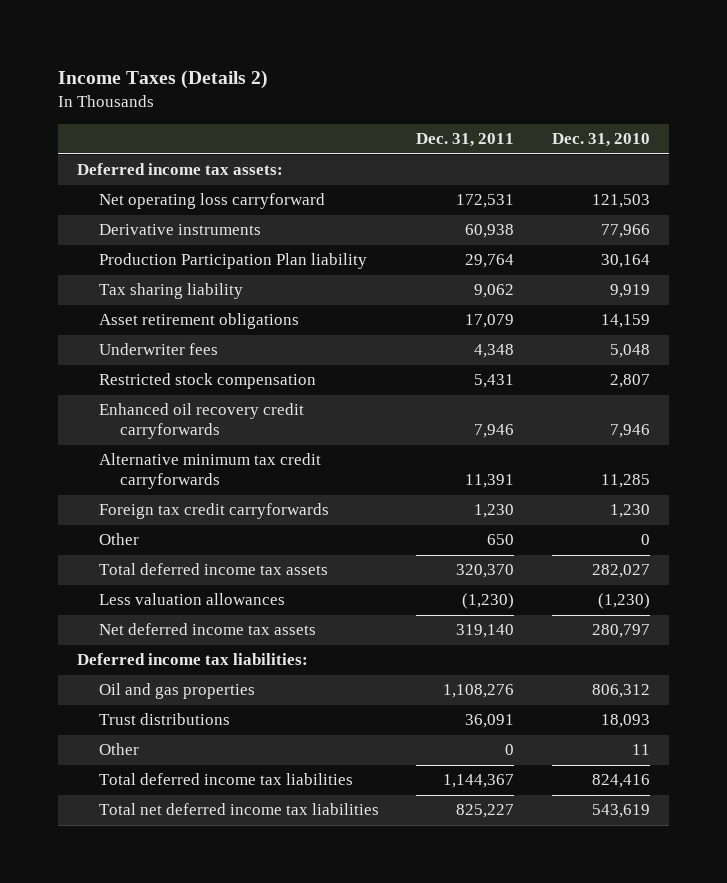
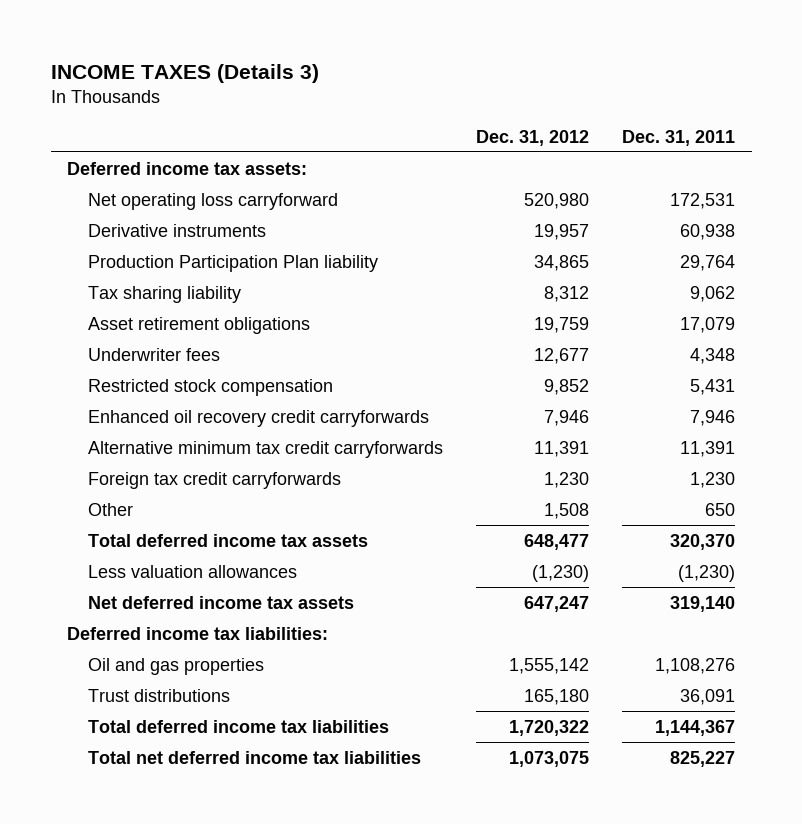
- Income Taxes (Details 2)
+ INCOME TAXES (Details 3)
- | Dec. 31, 2011 | Dec. 31, 2010
+ | Dec. 31, 2012 | Dec. 31, 2011
- Other | 0 | 11

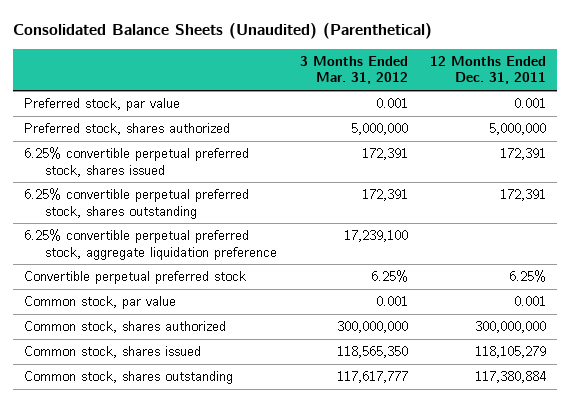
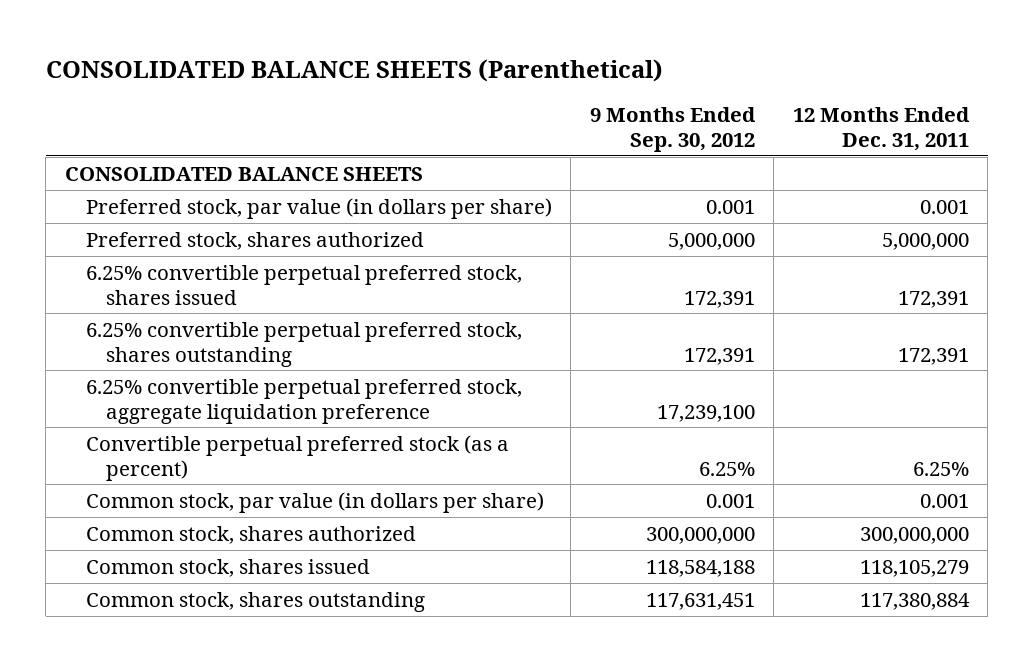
- Consolidated Balance Sheets (Unaudited) (Parenthetical)
+ CONSOLIDATED BALANCE SHEETS (Parenthetical)
- | 3 Months Ended Mar. 31, 2012 | 12 Months Ended Dec. 31, 2011
+ | 9 Months Ended Sep. 30, 2012 | 12 Months Ended Dec. 31, 2011
- Preferred stock, par value | 0.001 | 0.001
+ CONSOLIDATED BALANCE SHEETS
+ Preferred stock, par value (in dollars per share) | 0.001 | 0.001
- Convertible perpetual preferred stock | 6.25% | 6.25%
- Common stock, par value | 0.001 | 0.001
+ Convertible perpetual preferred stock (as a percent) | 6.25% | 6.25%
+ Common stock, par value (in dollars per share) | 0.001 | 0.001

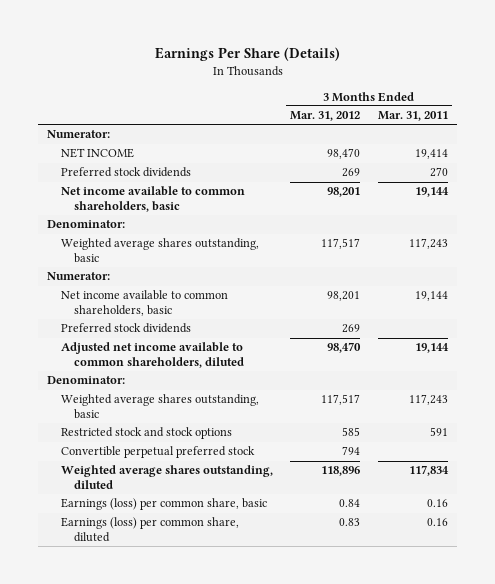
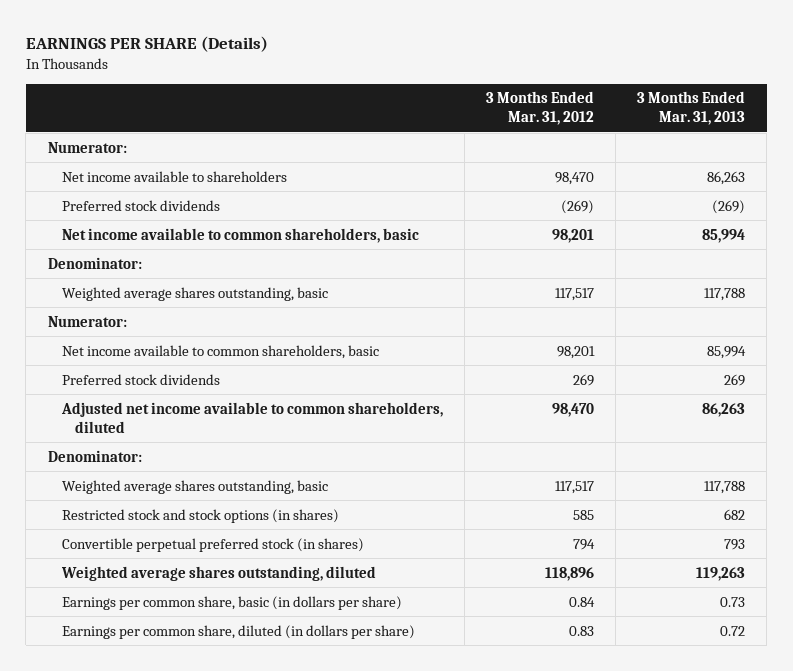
- Earnings Per Share (Details)
+ EARNINGS PER SHARE (Details)
- | 3 Months Ended Mar. 31, 2012 | 3 Months Ended Mar. 31, 2011
+ | 3 Months Ended Mar. 31, 2012 | 3 Months Ended Mar. 31, 2013
- NET INCOME | 98,470 | 19,414
- Preferred stock dividends | 269 | 270
+ Net income available to shareholders | 98,470 | 86,263
+ Preferred stock dividends | (269) | (269)
- Restricted stock and stock options | 585 | 591
- Convertible perpetual preferred stock | 794 |
+ Restricted stock and stock options (in shares) | 585 | 682
+ Convertible perpetual preferred stock (in shares) | 794 | 793
- Earnings (loss) per common share, basic | 0.84 | 0.16
- Earnings (loss) per common share, diluted | 0.83 | 0.16
+ Earnings per common share, basic (in dollars per share) | 0.84 | 0.73
+ Earnings per common share, diluted (in dollars per share) | 0.83 | 0.72

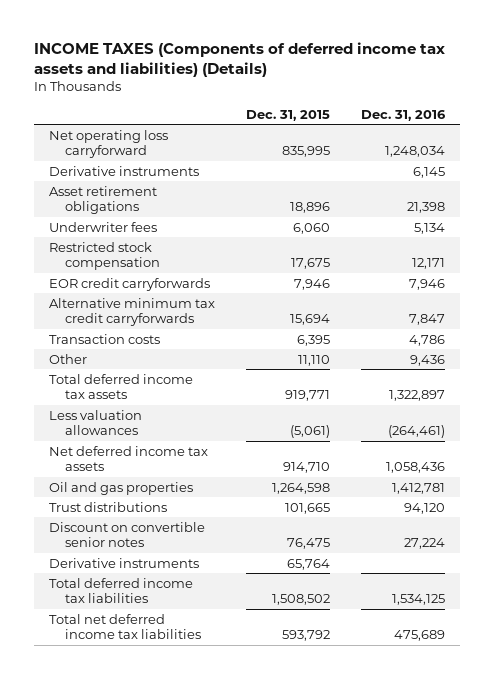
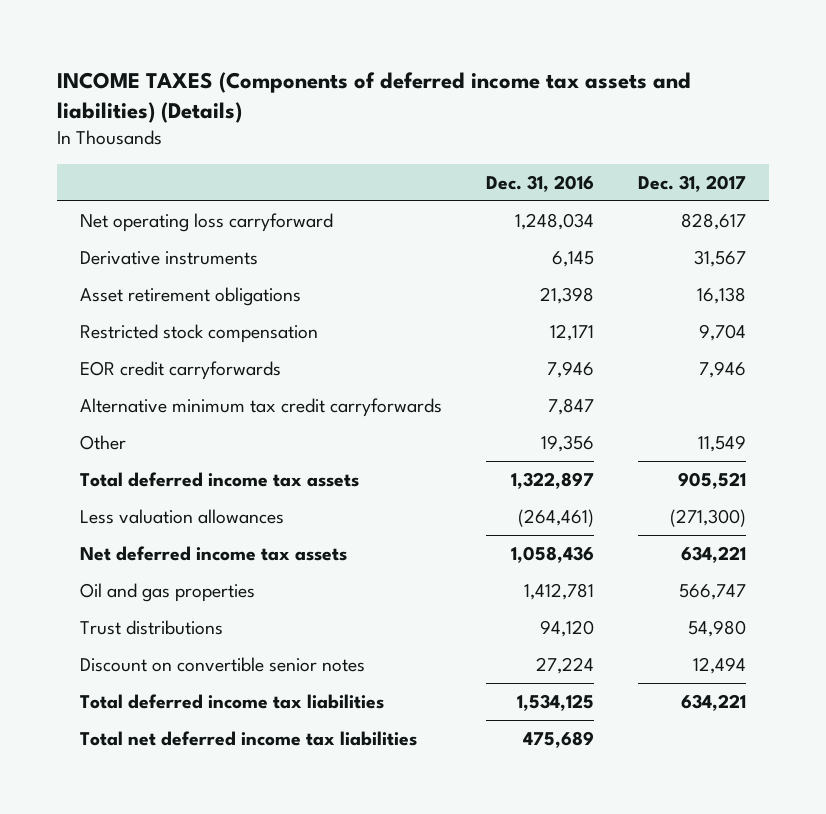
- | Dec. 31, 2015 | Dec. 31, 2016
+ | Dec. 31, 2016 | Dec. 31, 2017
- Underwriter fees | 6,060 | 5,134
- Transaction costs | 6,395 | 4,786
- Other | 11,110 | 9,436
+ Other | 19,356 | 11,549
- Derivative instruments | 65,764 |

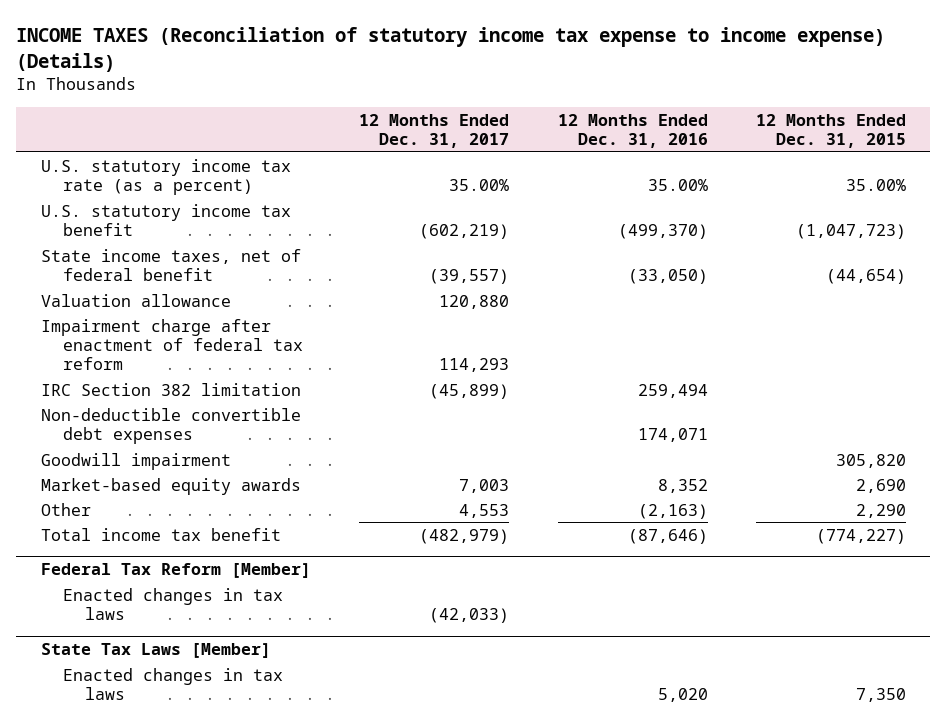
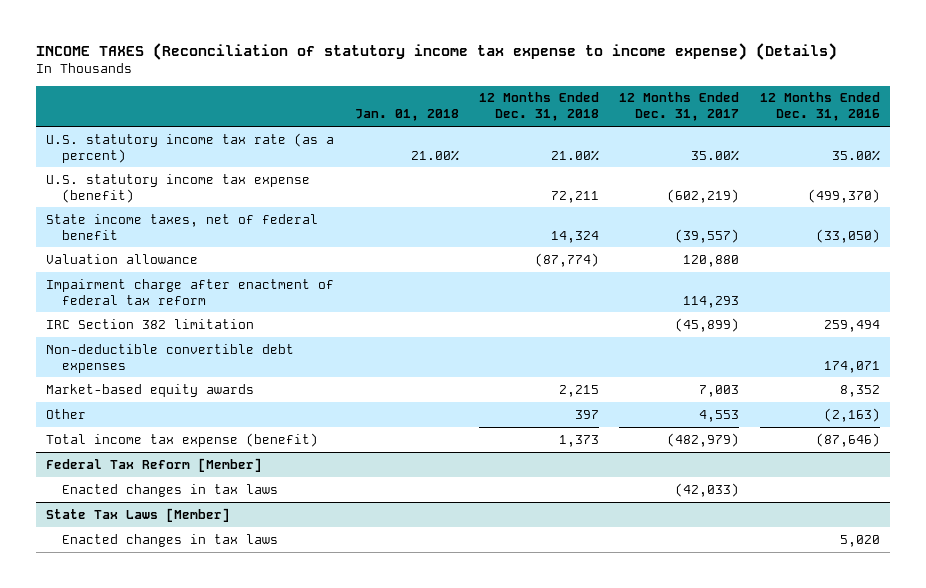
- | 12 Months Ended Dec. 31, 2017 | 12 Months Ended Dec. 31, 2016 | 12 Months Ended Dec. 31, 2015
+ | Jan. 01, 2018 | 12 Months Ended Dec. 31, 2018 | 12 Months Ended Dec. 31, 2017 | 12 Months Ended Dec. 31, 2016
- U.S. statutory income tax benefit | (602,219) | (499,370) | (1,047,723)
+ U.S. statutory income tax expense (benefit) | | 72,211 | (602,219) | (499,370)
- Goodwill impairment | | | 305,820
- Total income tax benefit | (482,979) | (87,646) | (774,227)
+ Total income tax expense (benefit) | | 1,373 | (482,979) | (87,646)

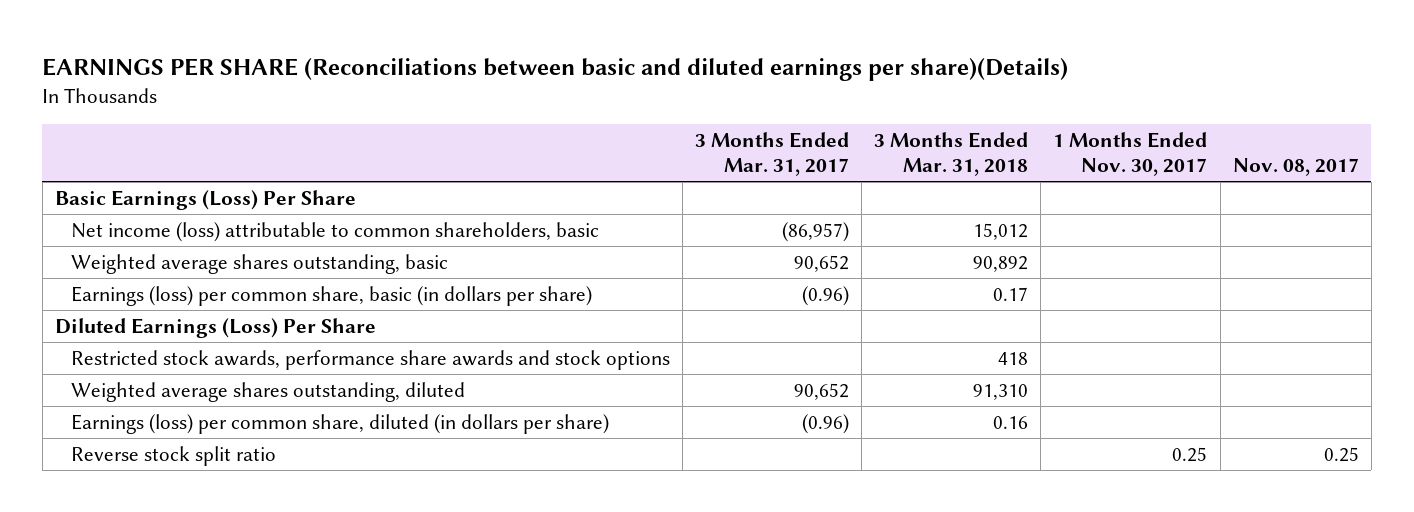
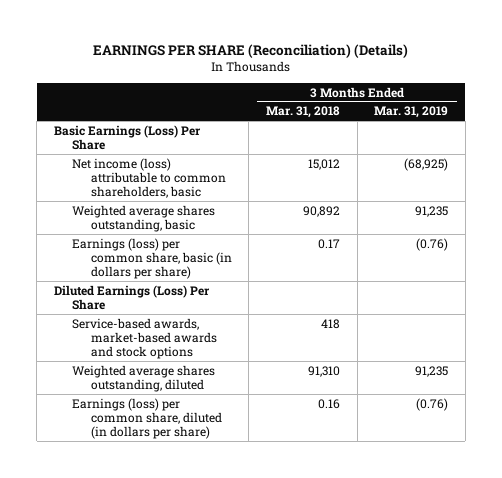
- EARNINGS PER SHARE (Reconciliations between basic and diluted earnings per share)(Details)
+ EARNINGS PER SHARE (Reconciliation) (Details)
- | 3 Months Ended Mar. 31, 2017 | 3 Months Ended Mar. 31, 2018 | 1 Months Ended Nov. 30, 2017 | Nov. 08, 2017
+ | 3 Months Ended Mar. 31, 2018 | 3 Months Ended Mar. 31, 2019
- Restricted stock awards, performance share awards and stock options | | 418 | |
+ Service-based awards, market-based awards and stock options | 418 |
- Reverse stock split ratio | | | 0.25 | 0.25

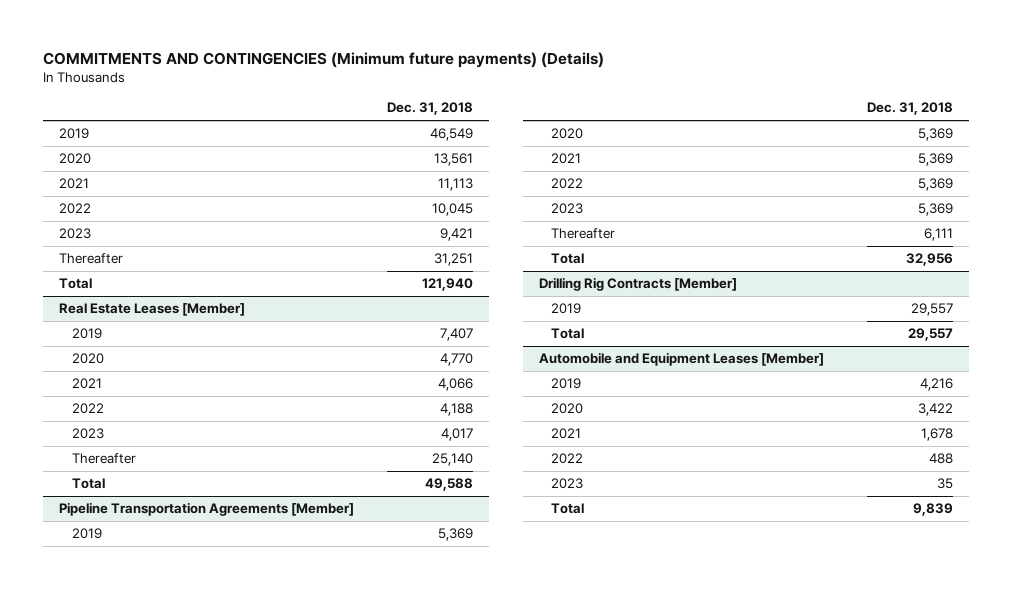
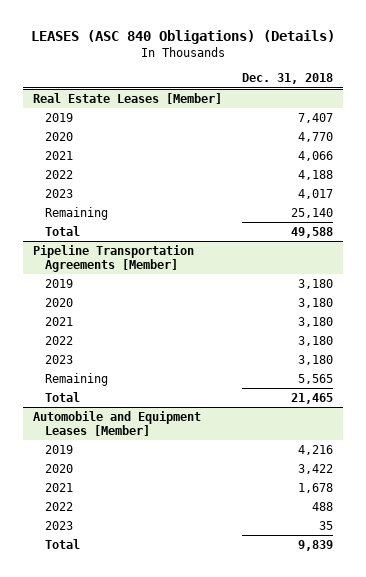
- COMMITMENTS AND CONTINGENCIES (Minimum future payments) (Details)
+ LEASES (ASC 840 Obligations) (Details)
- 2019 | 46,549
- 2020 | 13,561
- 2021 | 11,113
- 2022 | 10,045
- 2023 | 9,421
- Thereafter | 31,251
- Total | 121,940
@ Real Estate Leases [Member]
- Thereafter | 25,140
+ Remaining | 25,140
@ Pipeline Transportation Agreements [Member]
- 2019 | 5,369
- 2020 | 5,369
- 2021 | 5,369
- 2022 | 5,369
- 2023 | 5,369
- Thereafter | 6,111
- Total | 32,956
- Drilling Rig Contracts [Member]
- 2019 | 29,557
- Total | 29,557
@ Pipeline Transportation Agreements [Member]
+ 2019 | 3,180
+ 2020 | 3,180
+ 2021 | 3,180
+ 2022 | 3,180
+ 2023 | 3,180
+ Remaining | 5,565
+ Total | 21,465

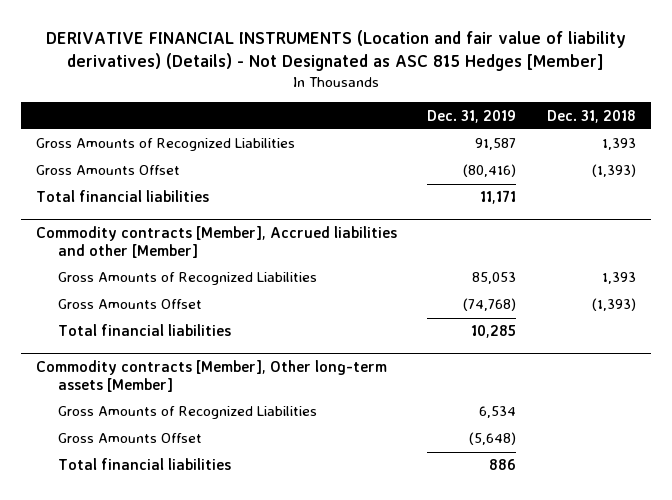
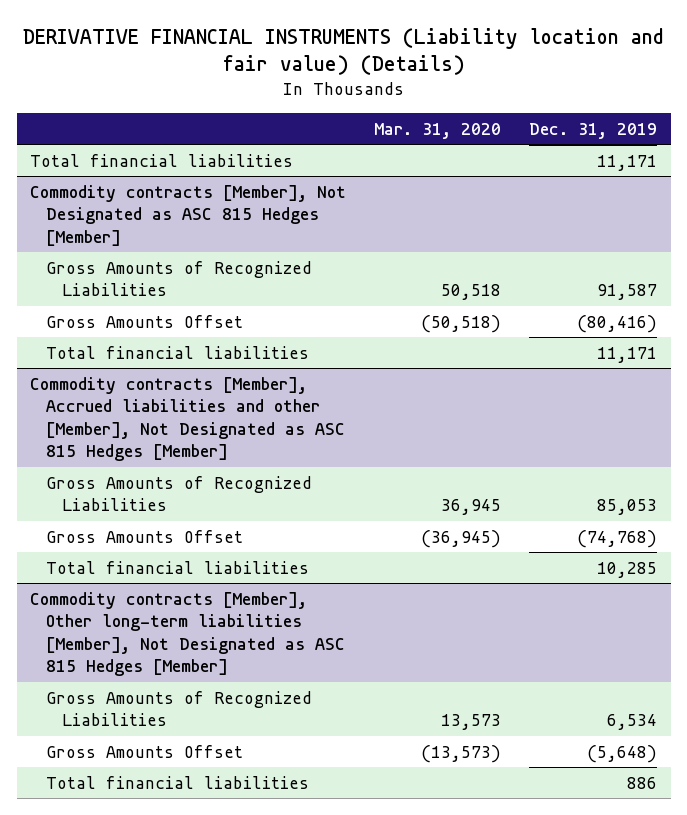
- DERIVATIVE FINANCIAL INSTRUMENTS (Location and fair value of liability derivatives) (Details) - Not Designated as ASC 815 Hedges [Member]
+ DERIVATIVE FINANCIAL INSTRUMENTS (Liability location and fair value) (Details)
- | Dec. 31, 2019 | Dec. 31, 2018
+ | Mar. 31, 2020 | Dec. 31, 2019
+ Total financial liabilities | | 11,171
+ Commodity contracts [Member], Not Designated as ASC 815 Hedges [Member]
- Commodity contracts [Member], Accrued liabilities and other [Member]
+ Commodity contracts [Member], Accrued liabilities and other [Member], Not Designated as ASC 815 Hedges [Member]
- Commodity contracts [Member], Other long-term assets [Member]
+ Commodity contracts [Member], Other long-term liabilities [Member], Not Designated as ASC 815 Hedges [Member]

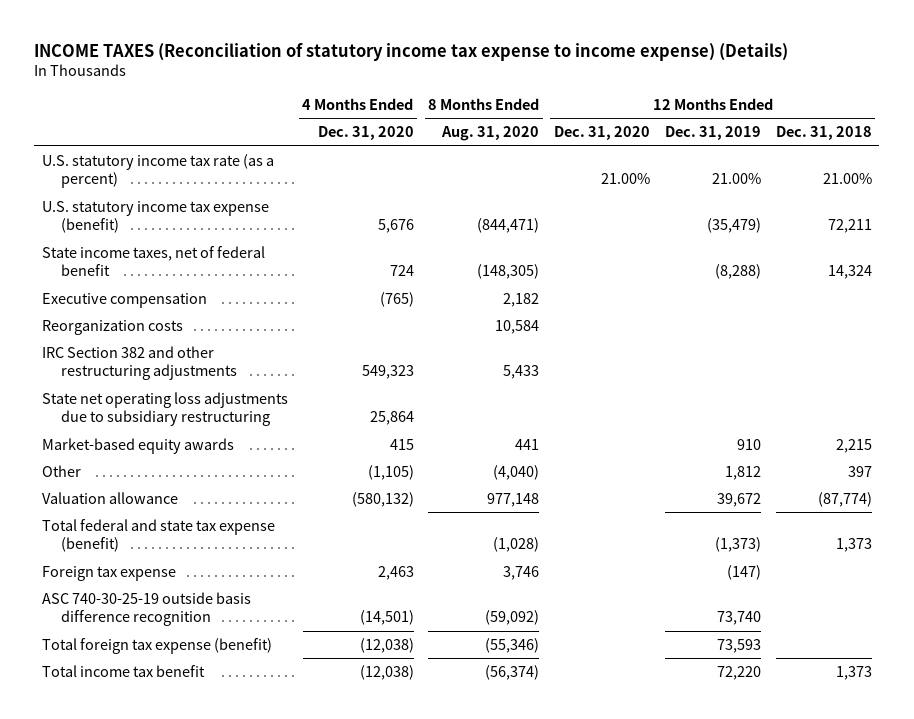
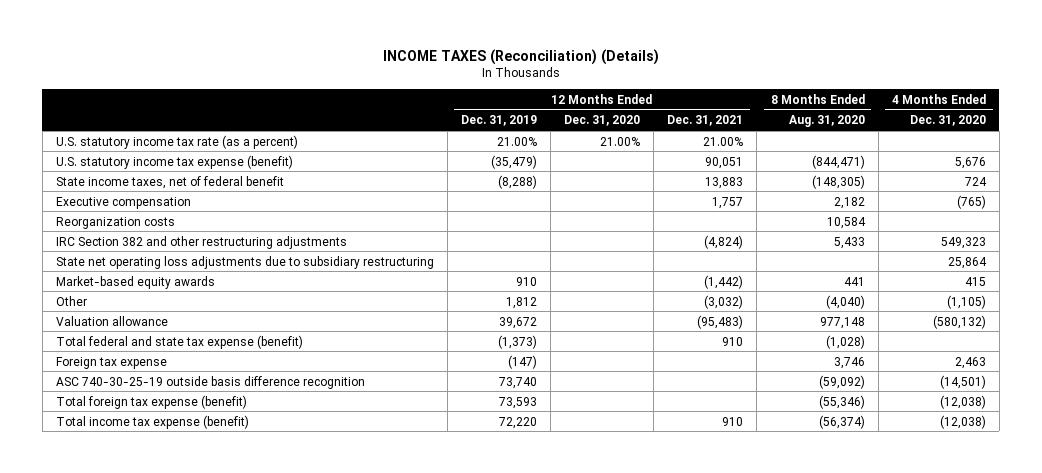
- INCOME TAXES (Reconciliation of statutory income tax expense to income expense) (Details)
+ INCOME TAXES (Reconciliation) (Details)
- | 4 Months Ended Dec. 31, 2020 | 8 Months Ended Aug. 31, 2020 | 12 Months Ended Dec. 31, 2020 | 12 Months Ended Dec. 31, 2019 | 12 Months Ended Dec. 31, 2018
+ | 12 Months Ended Dec. 31, 2019 | 12 Months Ended Dec. 31, 2020 | 12 Months Ended Dec. 31, 2021 | 8 Months Ended Aug. 31, 2020 | 4 Months Ended Dec. 31, 2020
- Total income tax benefit | (12,038) | (56,374) | | 72,220 | 1,373
+ Total income tax expense (benefit) | 72,220 | | 910 | (56,374) | (12,038)

